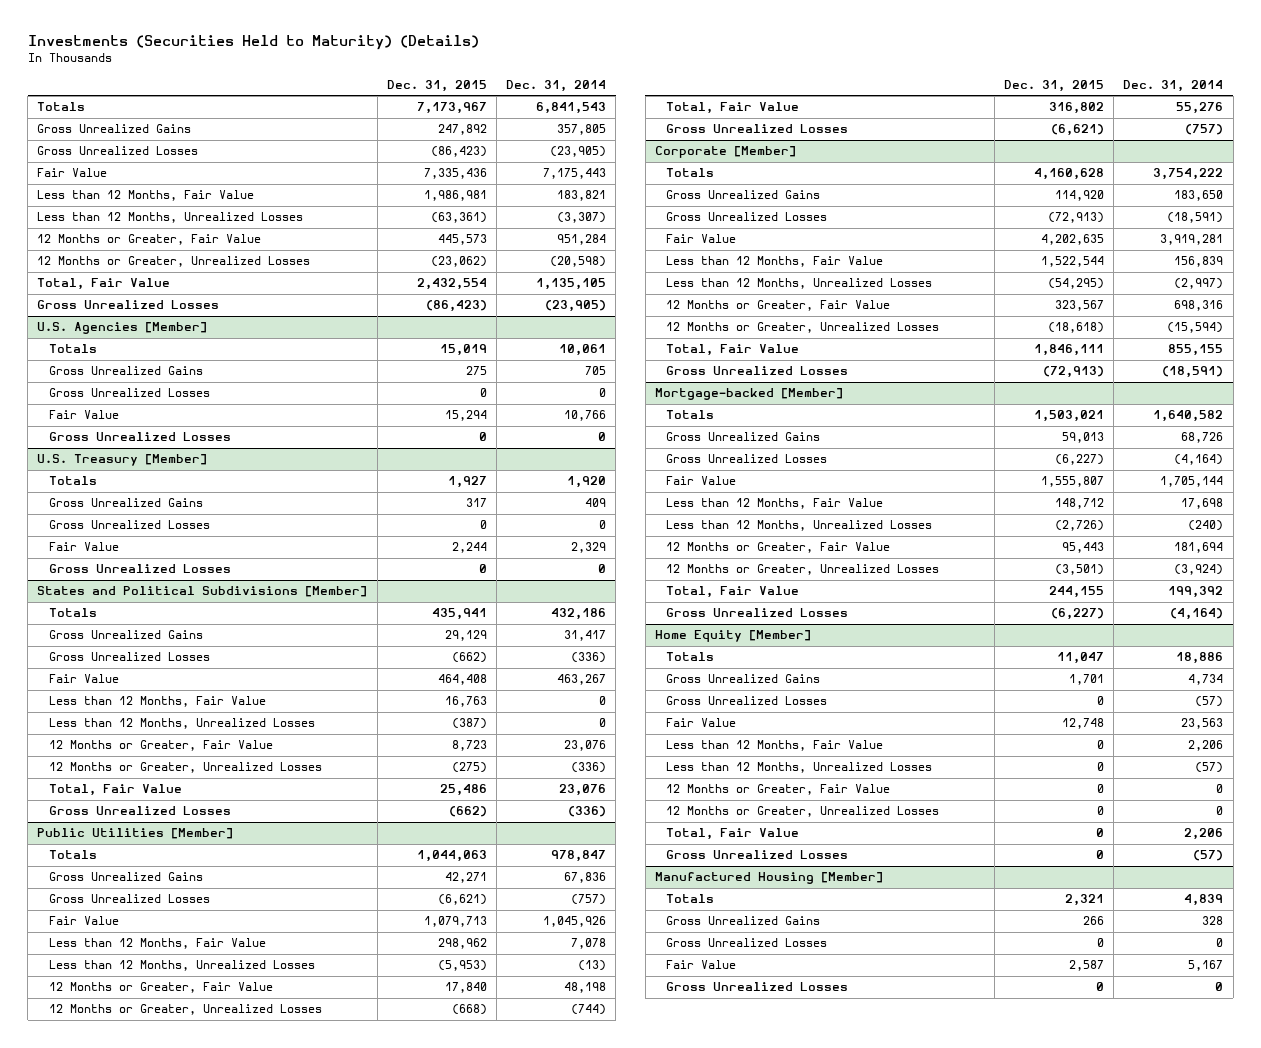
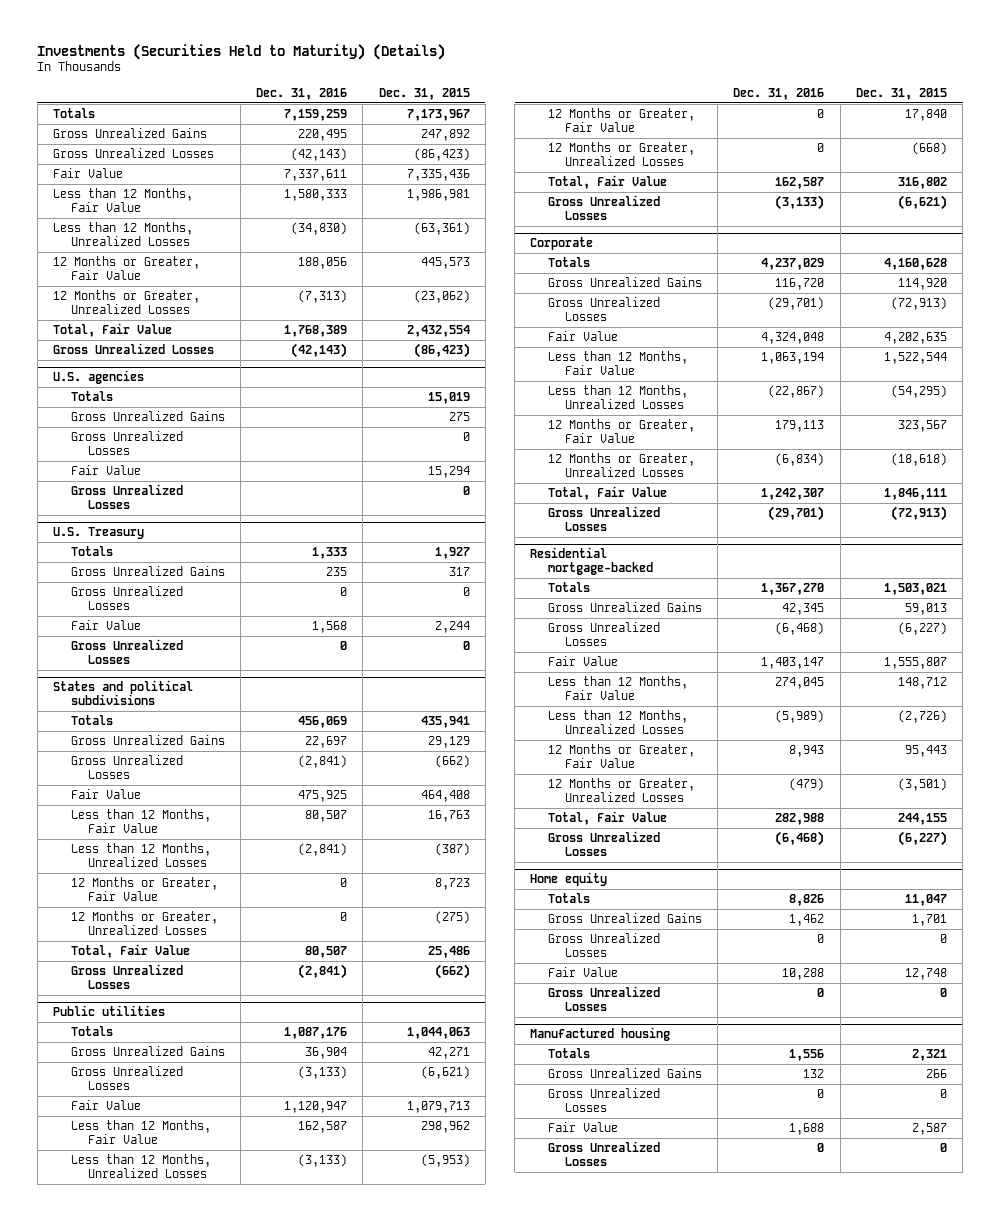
- | Dec. 31, 2015 | Dec. 31, 2014
+ | Dec. 31, 2016 | Dec. 31, 2015
- U.S. Agencies [Member]
+ U.S. agencies
- U.S. Treasury [Member]
+ U.S. Treasury
- States and Political Subdivisions [Member]
+ States and political subdivisions
- Public Utilities [Member]
+ Public utilities
- Corporate [Member]
+ Corporate
- Mortgage-backed [Member]
+ Residential mortgage-backed
- Home Equity [Member]
+ Home equity
- Less than 12 Months, Fair Value | 0 | 2,206
- Less than 12 Months, Unrealized Losses | 0 | (57)
- 12 Months or Greater, Fair Value | 0 | 0
- 12 Months or Greater, Unrealized Losses | 0 | 0
- Total, Fair Value | 0 | 2,206
- Manufactured Housing [Member]
+ Manufactured housing

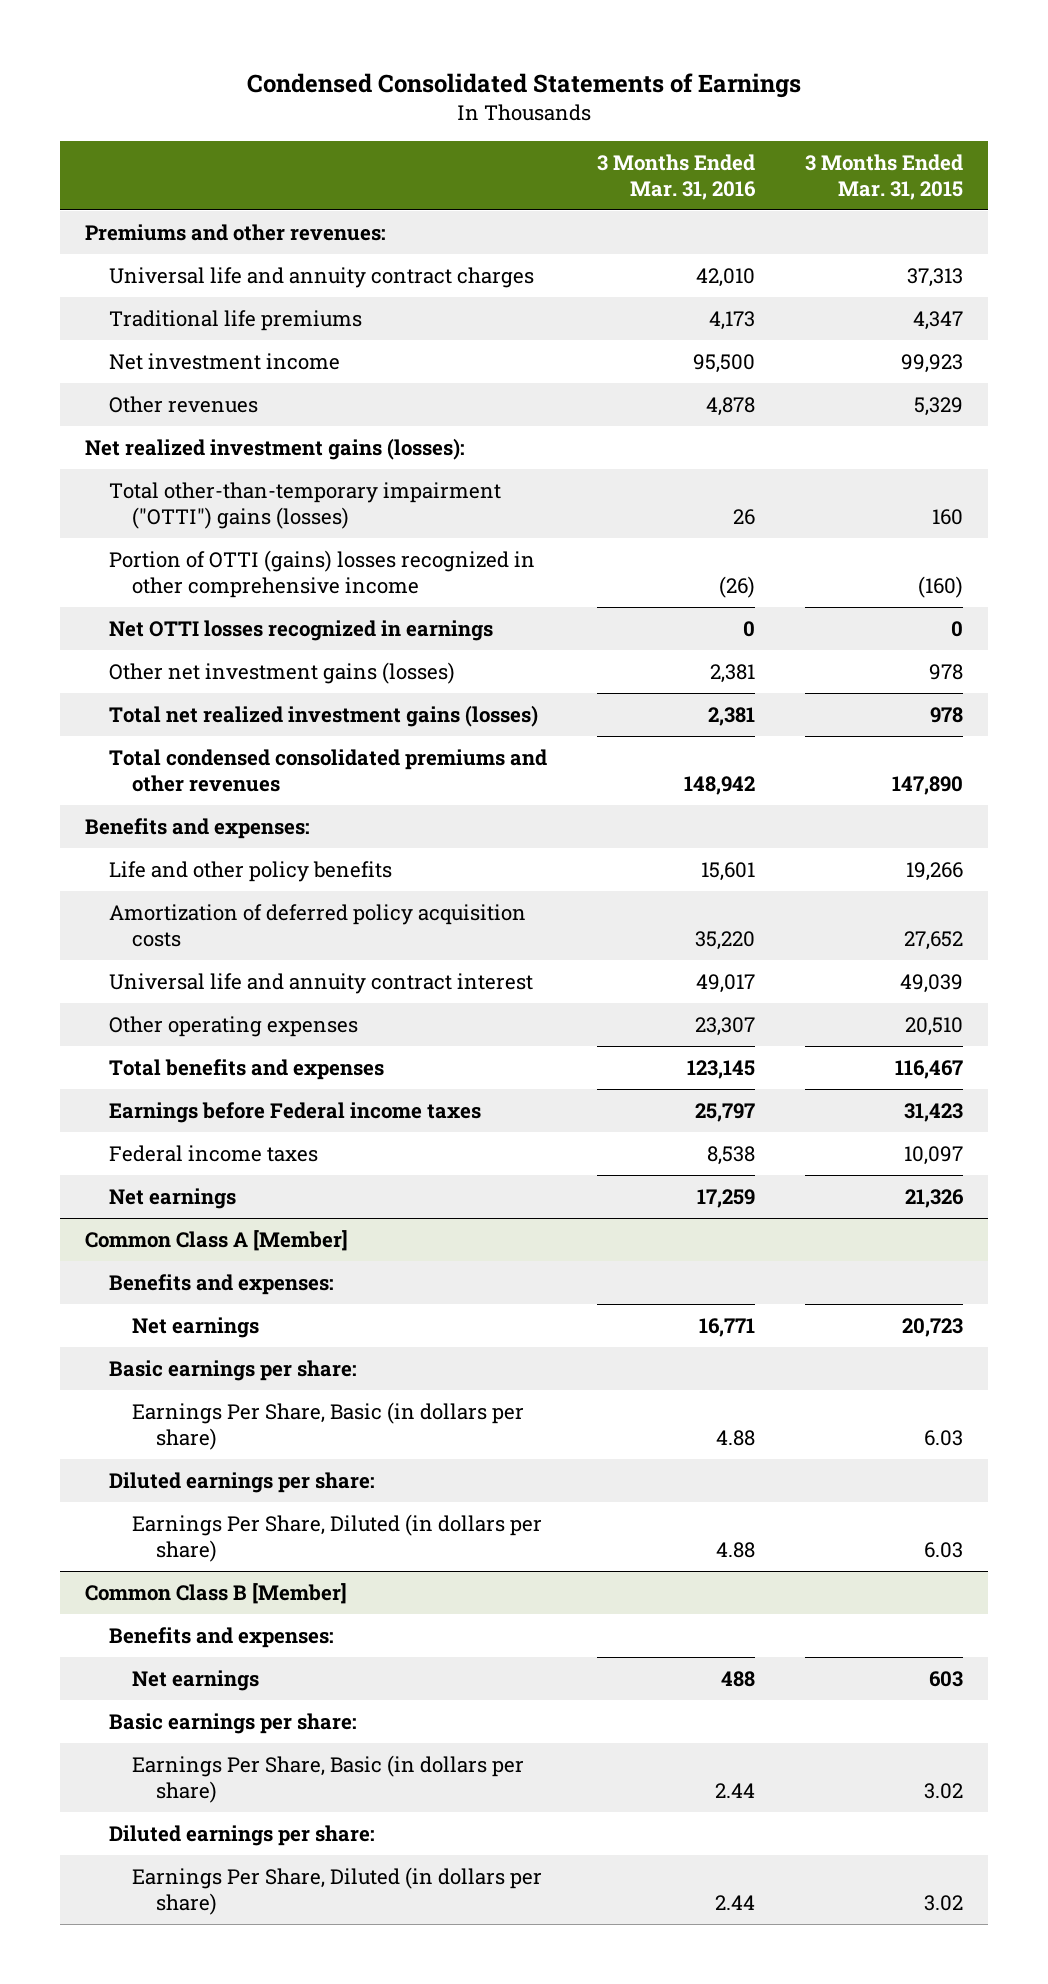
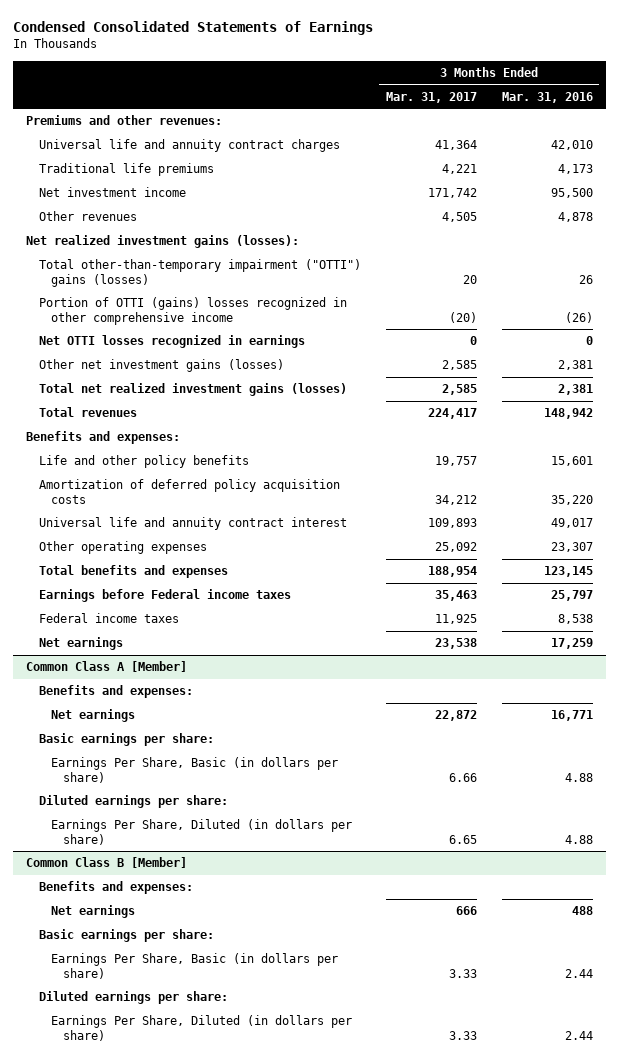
- | 3 Months Ended Mar. 31, 2016 | 3 Months Ended Mar. 31, 2015
+ | 3 Months Ended Mar. 31, 2017 | 3 Months Ended Mar. 31, 2016
- Total condensed consolidated premiums and other revenues | 148,942 | 147,890
+ Total revenues | 224,417 | 148,942

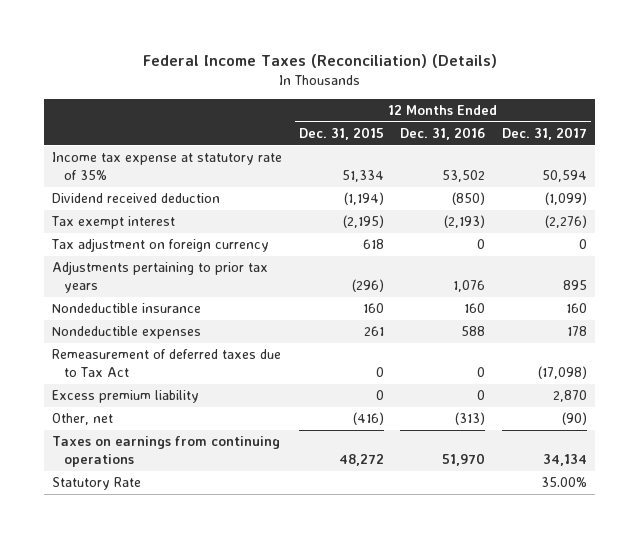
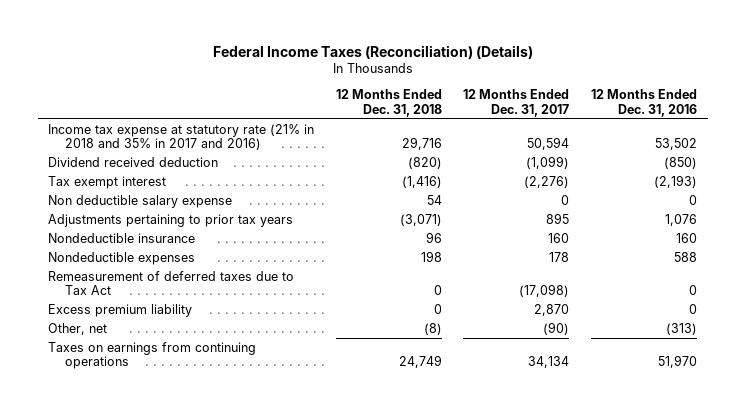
- | 12 Months Ended Dec. 31, 2015 | 12 Months Ended Dec. 31, 2016 | 12 Months Ended Dec. 31, 2017
+ | 12 Months Ended Dec. 31, 2018 | 12 Months Ended Dec. 31, 2017 | 12 Months Ended Dec. 31, 2016
- Income tax expense at statutory rate of 35% | 51,334 | 53,502 | 50,594
+ Income tax expense at statutory rate (21% in 2018 and 35% in 2017 and 2016) | 29,716 | 50,594 | 53,502
- Tax adjustment on foreign currency | 618 | 0 | 0
+ Non deductible salary expense | 54 | 0 | 0
- Statutory Rate | | | 35.00%

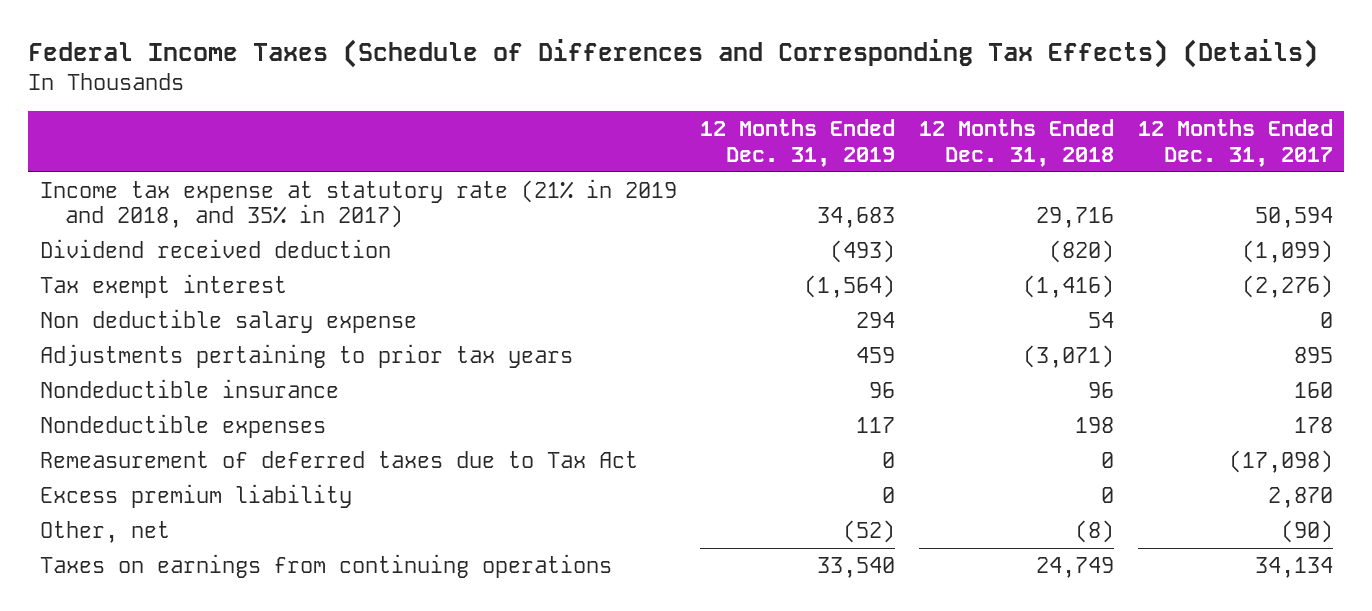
- Federal Income Taxes (Reconciliation) (Details)
+ Federal Income Taxes (Schedule of Differences and Corresponding Tax Effects) (Details)
- | 12 Months Ended Dec. 31, 2018 | 12 Months Ended Dec. 31, 2017 | 12 Months Ended Dec. 31, 2016
+ | 12 Months Ended Dec. 31, 2019 | 12 Months Ended Dec. 31, 2018 | 12 Months Ended Dec. 31, 2017
- Income tax expense at statutory rate (21% in 2018 and 35% in 2017 and 2016) | 29,716 | 50,594 | 53,502
+ Income tax expense at statutory rate (21% in 2019 and 2018, and 35% in 2017) | 34,683 | 29,716 | 50,594

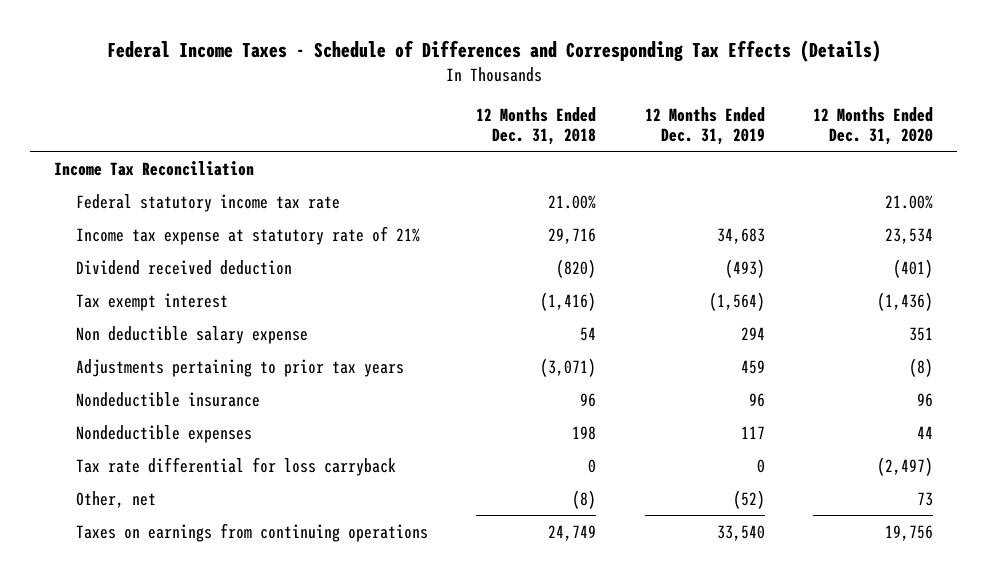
- Federal Income Taxes (Schedule of Differences and Corresponding Tax Effects) (Details)
+ Federal Income Taxes - Schedule of Differences and Corresponding Tax Effects (Details)
- | 12 Months Ended Dec. 31, 2019 | 12 Months Ended Dec. 31, 2018 | 12 Months Ended Dec. 31, 2017
+ | 12 Months Ended Dec. 31, 2018 | 12 Months Ended Dec. 31, 2019 | 12 Months Ended Dec. 31, 2020
- Income tax expense at statutory rate (21% in 2019 and 2018, and 35% in 2017) | 34,683 | 29,716 | 50,594
+ Income Tax Reconciliation
+ Federal statutory income tax rate | 21.00% | | 21.00%
+ Income tax expense at statutory rate of 21% | 29,716 | 34,683 | 23,534
- Remeasurement of deferred taxes due to Tax Act | 0 | 0 | (17,098)
- Excess premium liability | 0 | 0 | 2,870
+ Tax rate differential for loss carryback | 0 | 0 | (2,497)

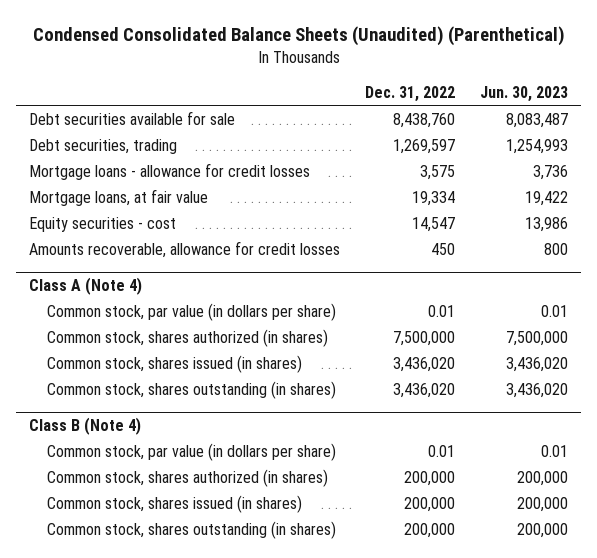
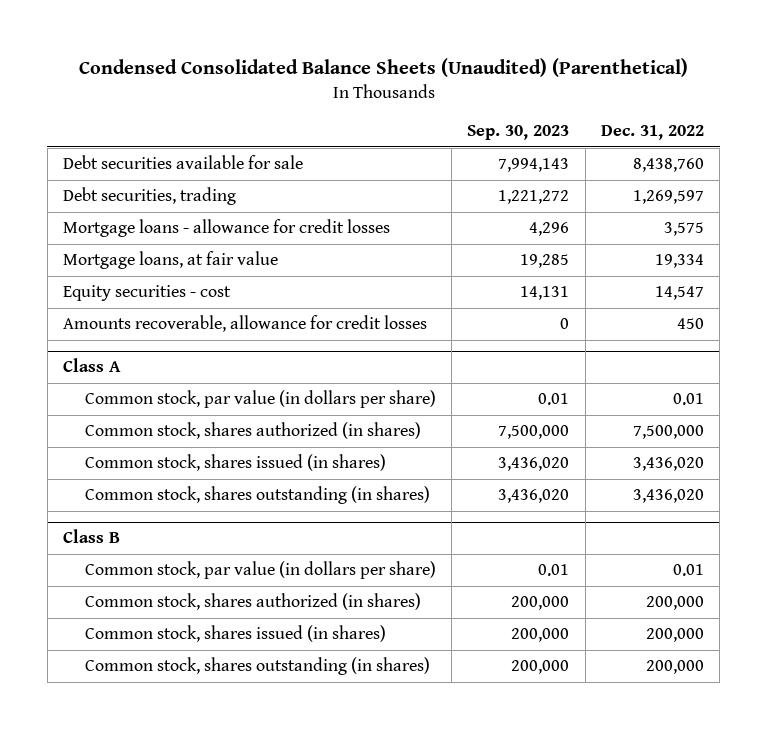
- | Dec. 31, 2022 | Jun. 30, 2023
+ | Sep. 30, 2023 | Dec. 31, 2022
- Class A (Note 4)
+ Class A
- Class B (Note 4)
+ Class B

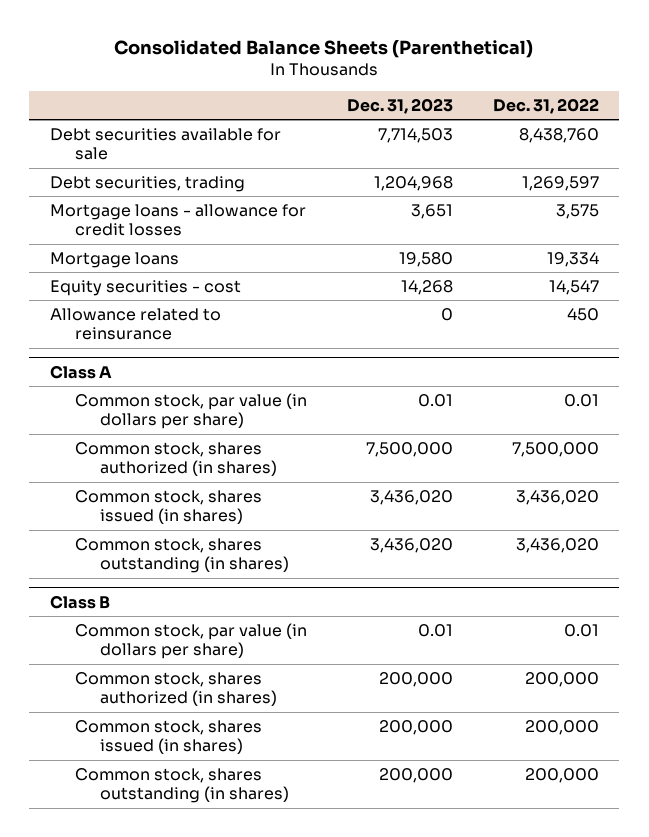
- Condensed Consolidated Balance Sheets (Unaudited) (Parenthetical)
+ Consolidated Balance Sheets (Parenthetical)
- | Sep. 30, 2023 | Dec. 31, 2022
+ | Dec. 31, 2023 | Dec. 31, 2022
- Mortgage loans, at fair value | 19,285 | 19,334
+ Mortgage loans | 19,580 | 19,334
- Amounts recoverable, allowance for credit losses | 0 | 450
+ Allowance related to reinsurance | 0 | 450

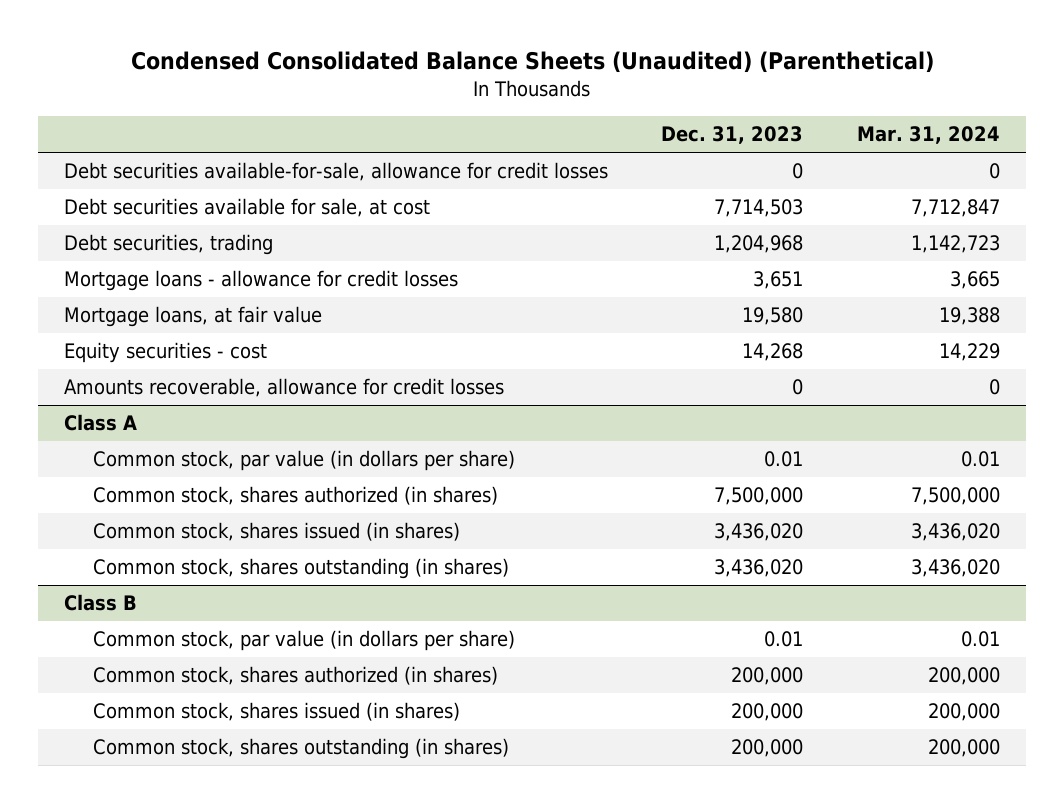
- Consolidated Balance Sheets (Parenthetical)
+ Condensed Consolidated Balance Sheets (Unaudited) (Parenthetical)
- | Dec. 31, 2023 | Dec. 31, 2022
+ | Dec. 31, 2023 | Mar. 31, 2024
- Debt securities available for sale | 7,714,503 | 8,438,760
+ Debt securities available-for-sale, allowance for credit losses | 0 | 0
+ Debt securities available for sale, at cost | 7,714,503 | 7,712,847
- Mortgage loans | 19,580 | 19,334
+ Mortgage loans, at fair value | 19,580 | 19,388
- Allowance related to reinsurance | 0 | 450
+ Amounts recoverable, allowance for credit losses | 0 | 0

